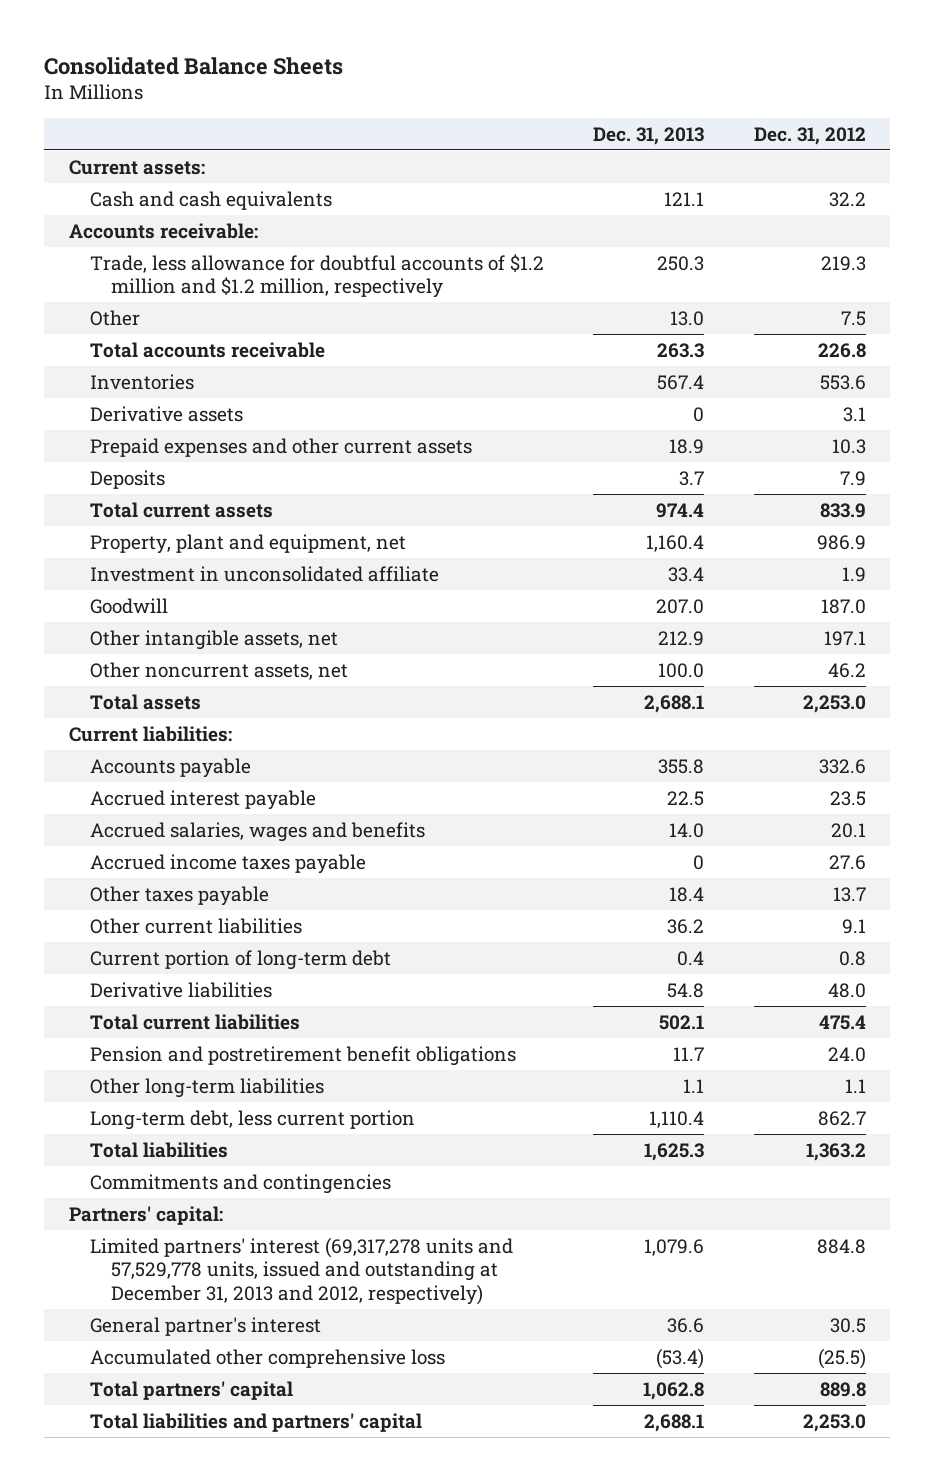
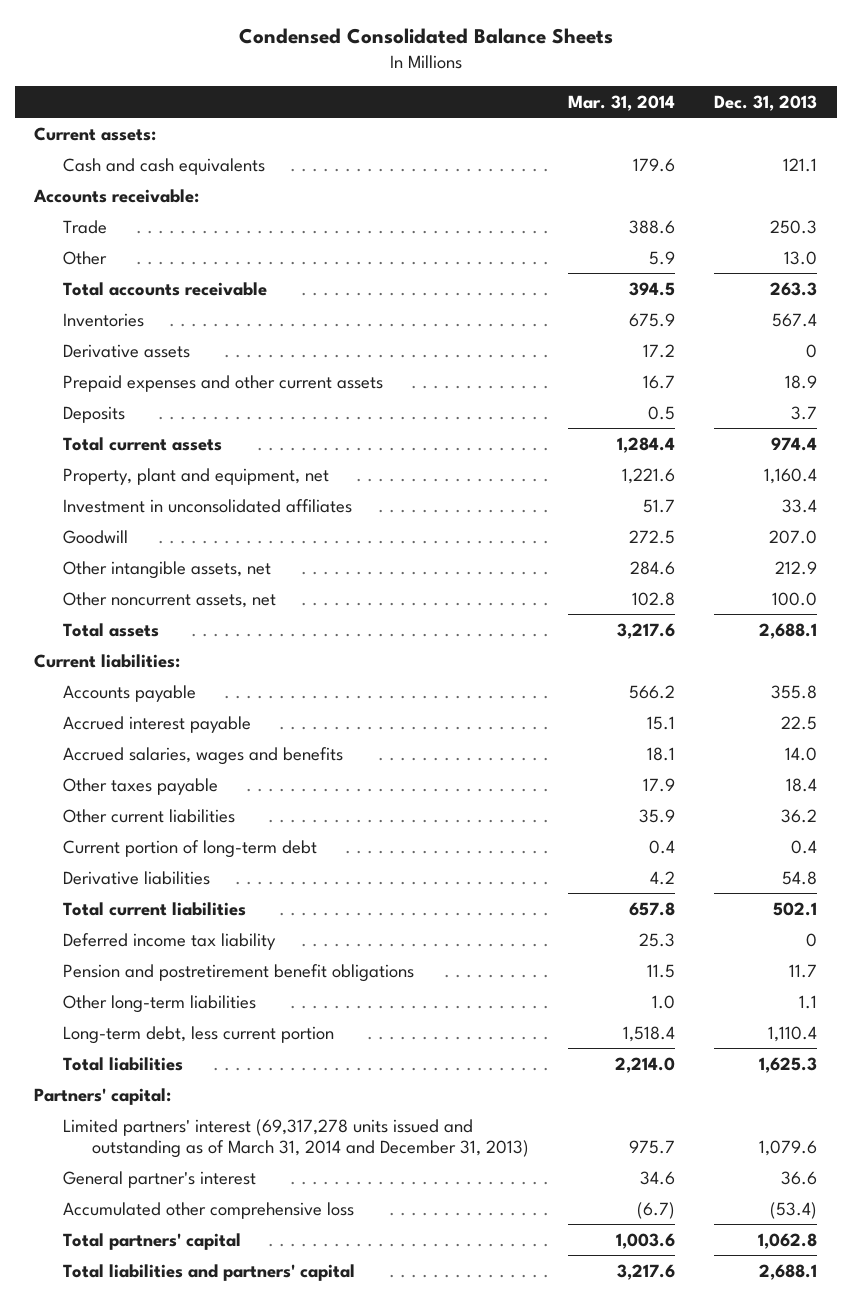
- Consolidated Balance Sheets
+ Condensed Consolidated Balance Sheets
- | Dec. 31, 2013 | Dec. 31, 2012
+ | Mar. 31, 2014 | Dec. 31, 2013
- Trade, less allowance for doubtful accounts of $1.2 million and $1.2 million, respectively | 250.3 | 219.3
+ Trade | 388.6 | 250.3
- Investment in unconsolidated affiliate | 33.4 | 1.9
+ Investment in unconsolidated affiliates | 51.7 | 33.4
- Accrued income taxes payable | 0 | 27.6
+ Deferred income tax liability | 25.3 | 0
- Commitments and contingencies
- Limited partners' interest (69,317,278 units and 57,529,778 units, issued and outstanding at December 31, 2013 and 2012, respectively) | 1,079.6 | 884.8
+ Limited partners' interest (69,317,278 units issued and outstanding as of March 31, 2014 and December 31, 2013) | 975.7 | 1,079.6

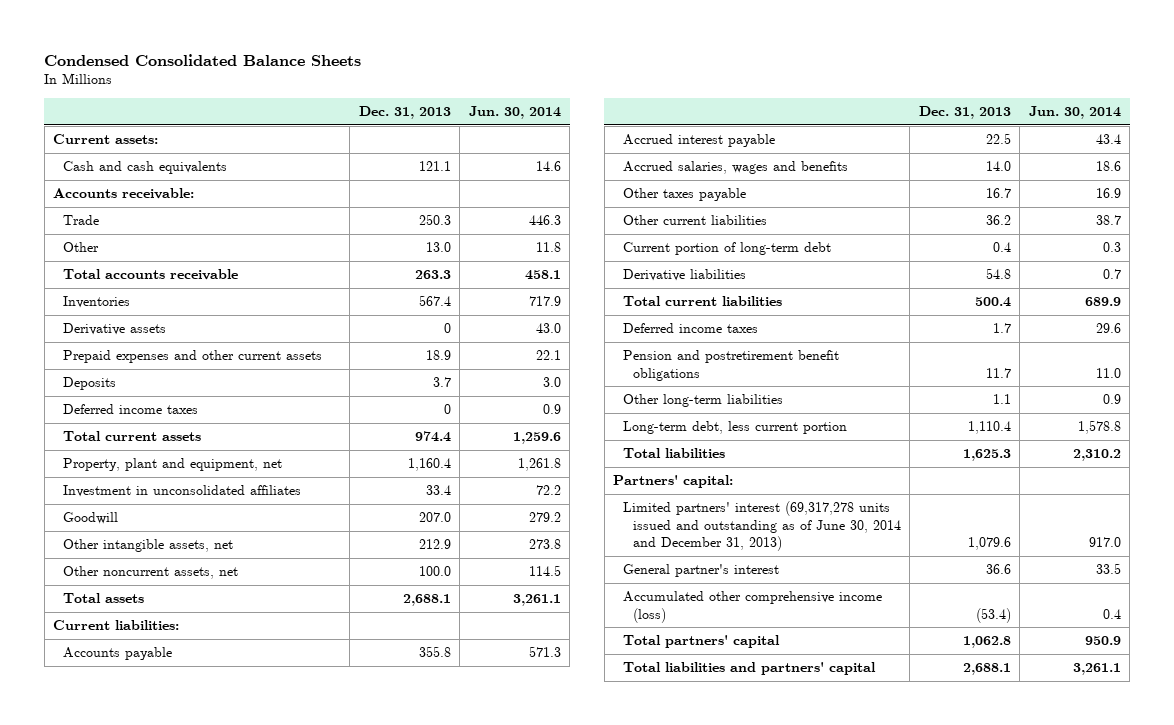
- | Mar. 31, 2014 | Dec. 31, 2013
+ | Dec. 31, 2013 | Jun. 30, 2014
+ Deferred income taxes | 0 | 0.9
- Other taxes payable | 17.9 | 18.4
+ Other taxes payable | 16.7 | 16.9
- Total current liabilities | 657.8 | 502.1
- Deferred income tax liability | 25.3 | 0
+ Total current liabilities | 500.4 | 689.9
+ Deferred income taxes | 1.7 | 29.6
- Limited partners' interest (69,317,278 units issued and outstanding as of March 31, 2014 and December 31, 2013) | 975.7 | 1,079.6
+ Limited partners' interest (69,317,278 units issued and outstanding as of June 30, 2014 and December 31, 2013) | 1,079.6 | 917.0
- Accumulated other comprehensive loss | (6.7) | (53.4)
+ Accumulated other comprehensive income (loss) | (53.4) | 0.4

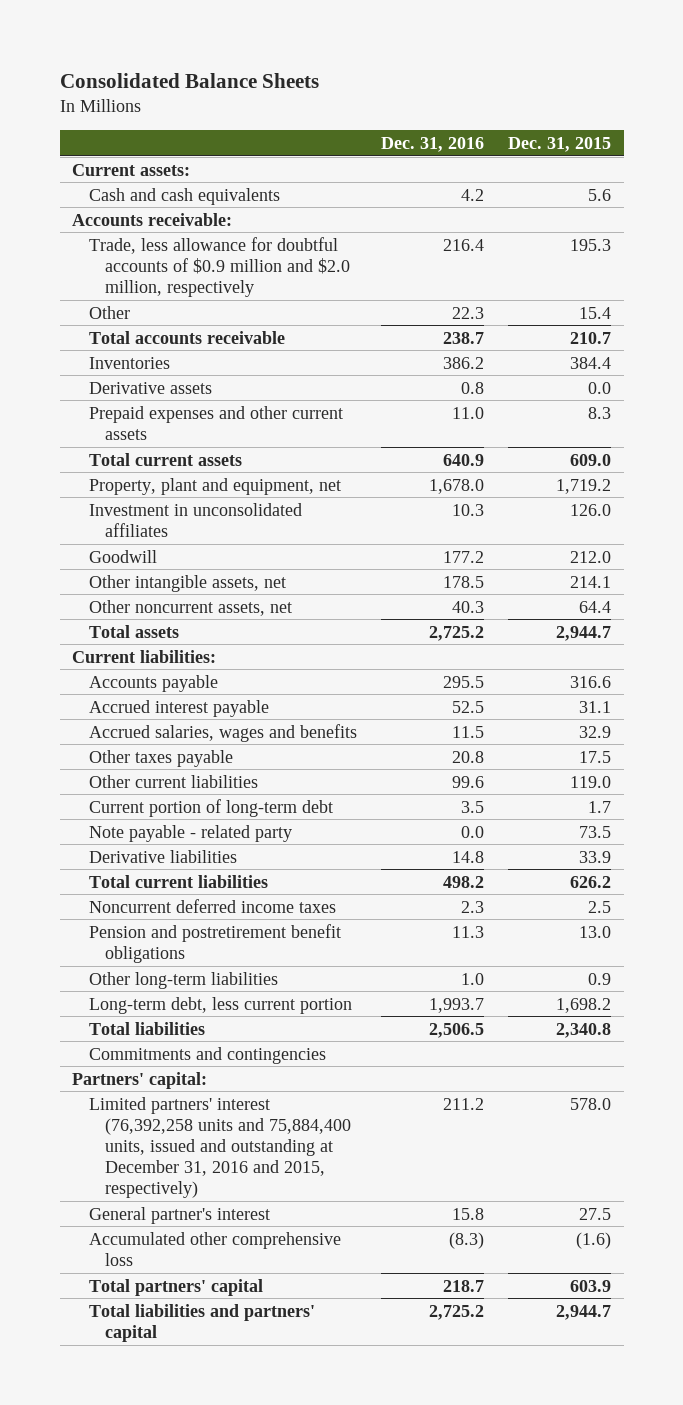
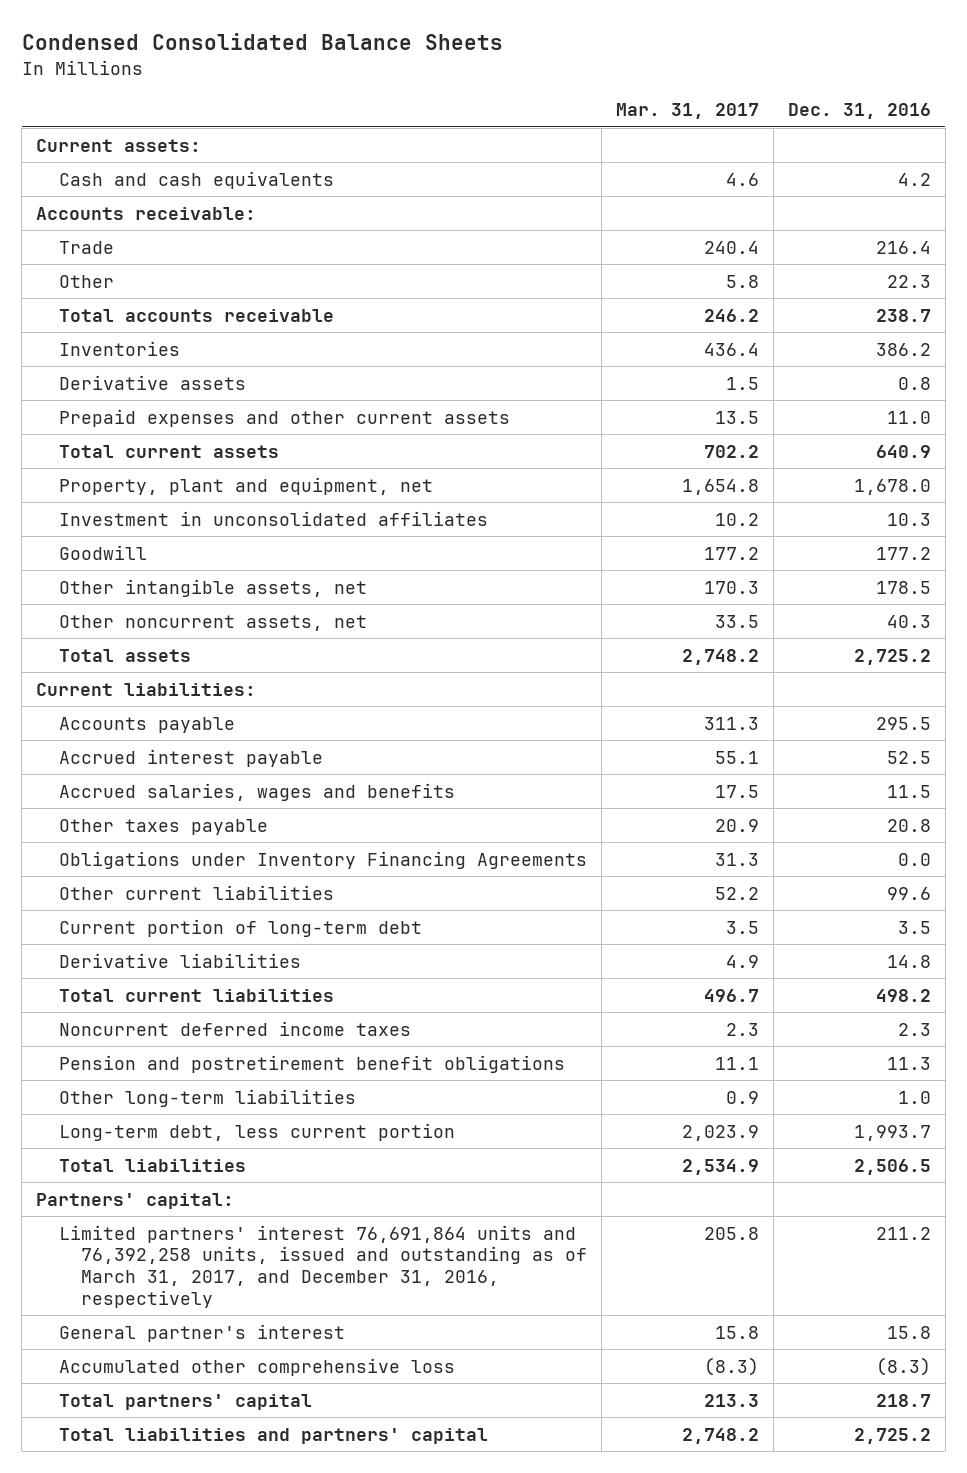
- Consolidated Balance Sheets
+ Condensed Consolidated Balance Sheets
- | Dec. 31, 2016 | Dec. 31, 2015
+ | Mar. 31, 2017 | Dec. 31, 2016
- Trade, less allowance for doubtful accounts of $0.9 million and $2.0 million, respectively | 216.4 | 195.3
+ Trade | 240.4 | 216.4
+ Obligations under Inventory Financing Agreements | 31.3 | 0.0
- Note payable - related party | 0.0 | 73.5
- Commitments and contingencies
- Limited partners' interest (76,392,258 units and 75,884,400 units, issued and outstanding at December 31, 2016 and 2015, respectively) | 211.2 | 578.0
+ Limited partners' interest 76,691,864 units and 76,392,258 units, issued and outstanding as of March 31, 2017, and December 31, 2016, respectively | 205.8 | 211.2

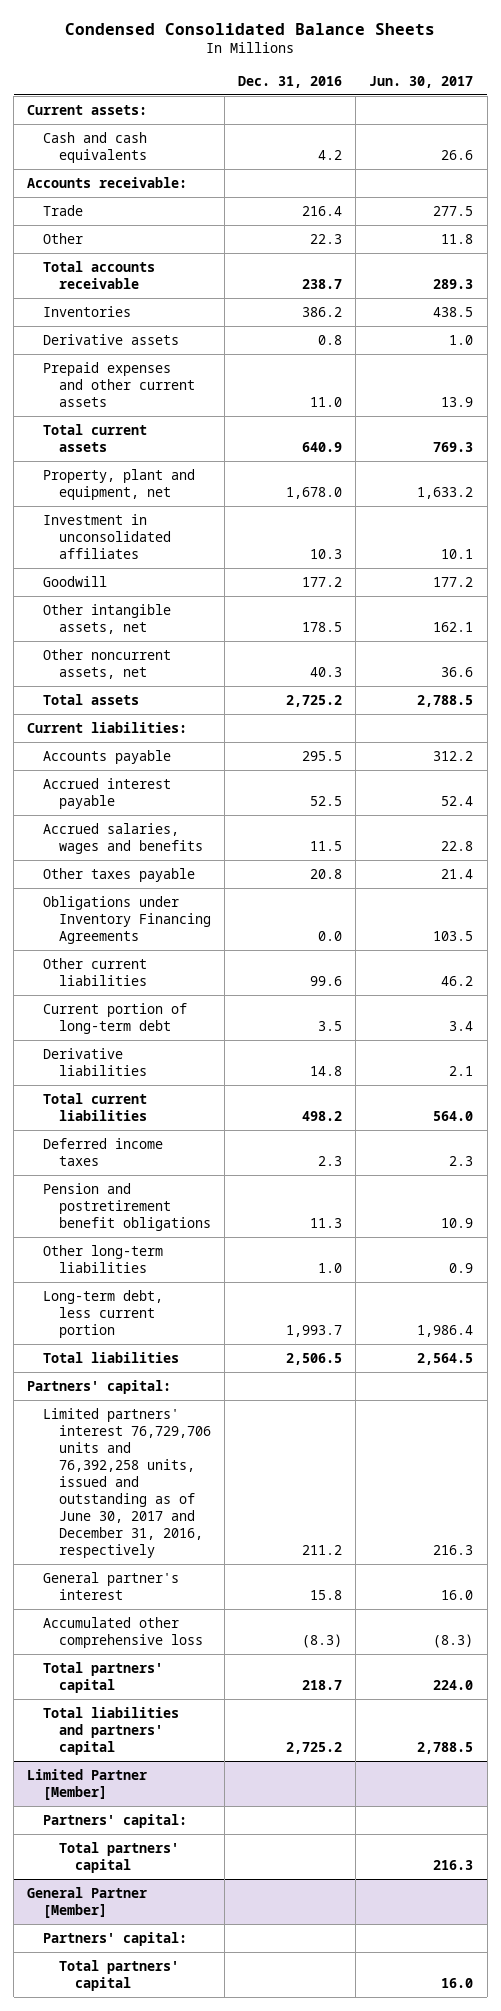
- | Mar. 31, 2017 | Dec. 31, 2016
+ | Dec. 31, 2016 | Jun. 30, 2017
- Noncurrent deferred income taxes | 2.3 | 2.3
+ Deferred income taxes | 2.3 | 2.3
- Limited partners' interest 76,691,864 units and 76,392,258 units, issued and outstanding as of March 31, 2017, and December 31, 2016, respectively | 205.8 | 211.2
+ Limited partners' interest 76,729,706 units and 76,392,258 units, issued and outstanding as of June 30, 2017 and December 31, 2016, respectively | 211.2 | 216.3
+ Limited Partner [Member]
+ Partners' capital:
+ Total partners' capital | | 216.3
+ General Partner [Member]
+ Partners' capital:
+ Total partners' capital | | 16.0

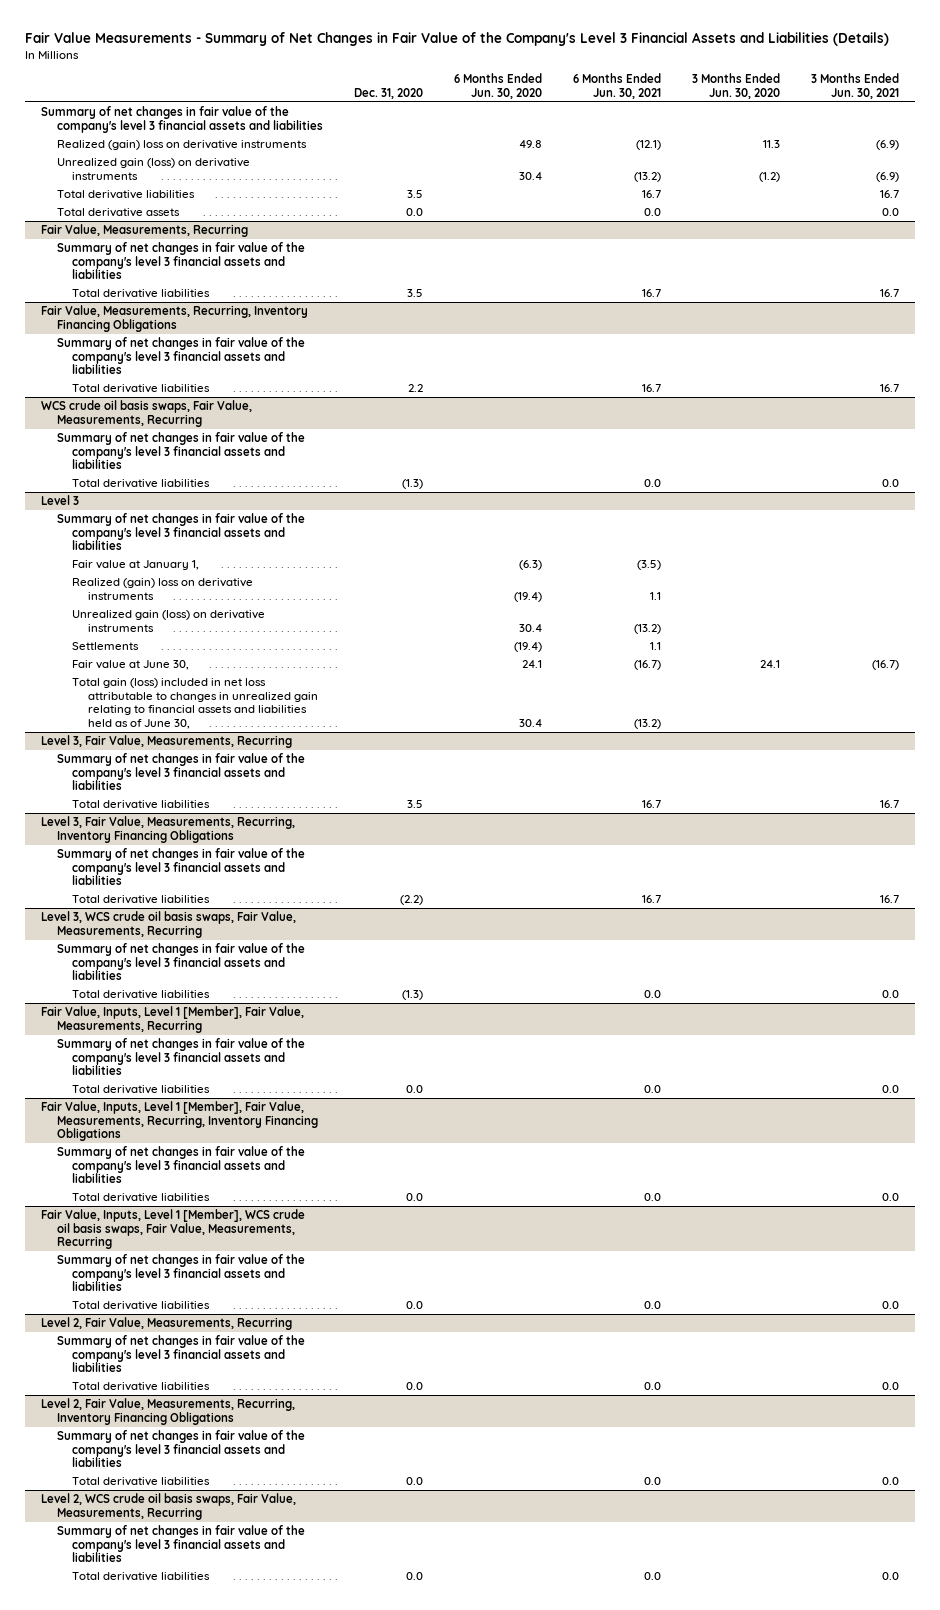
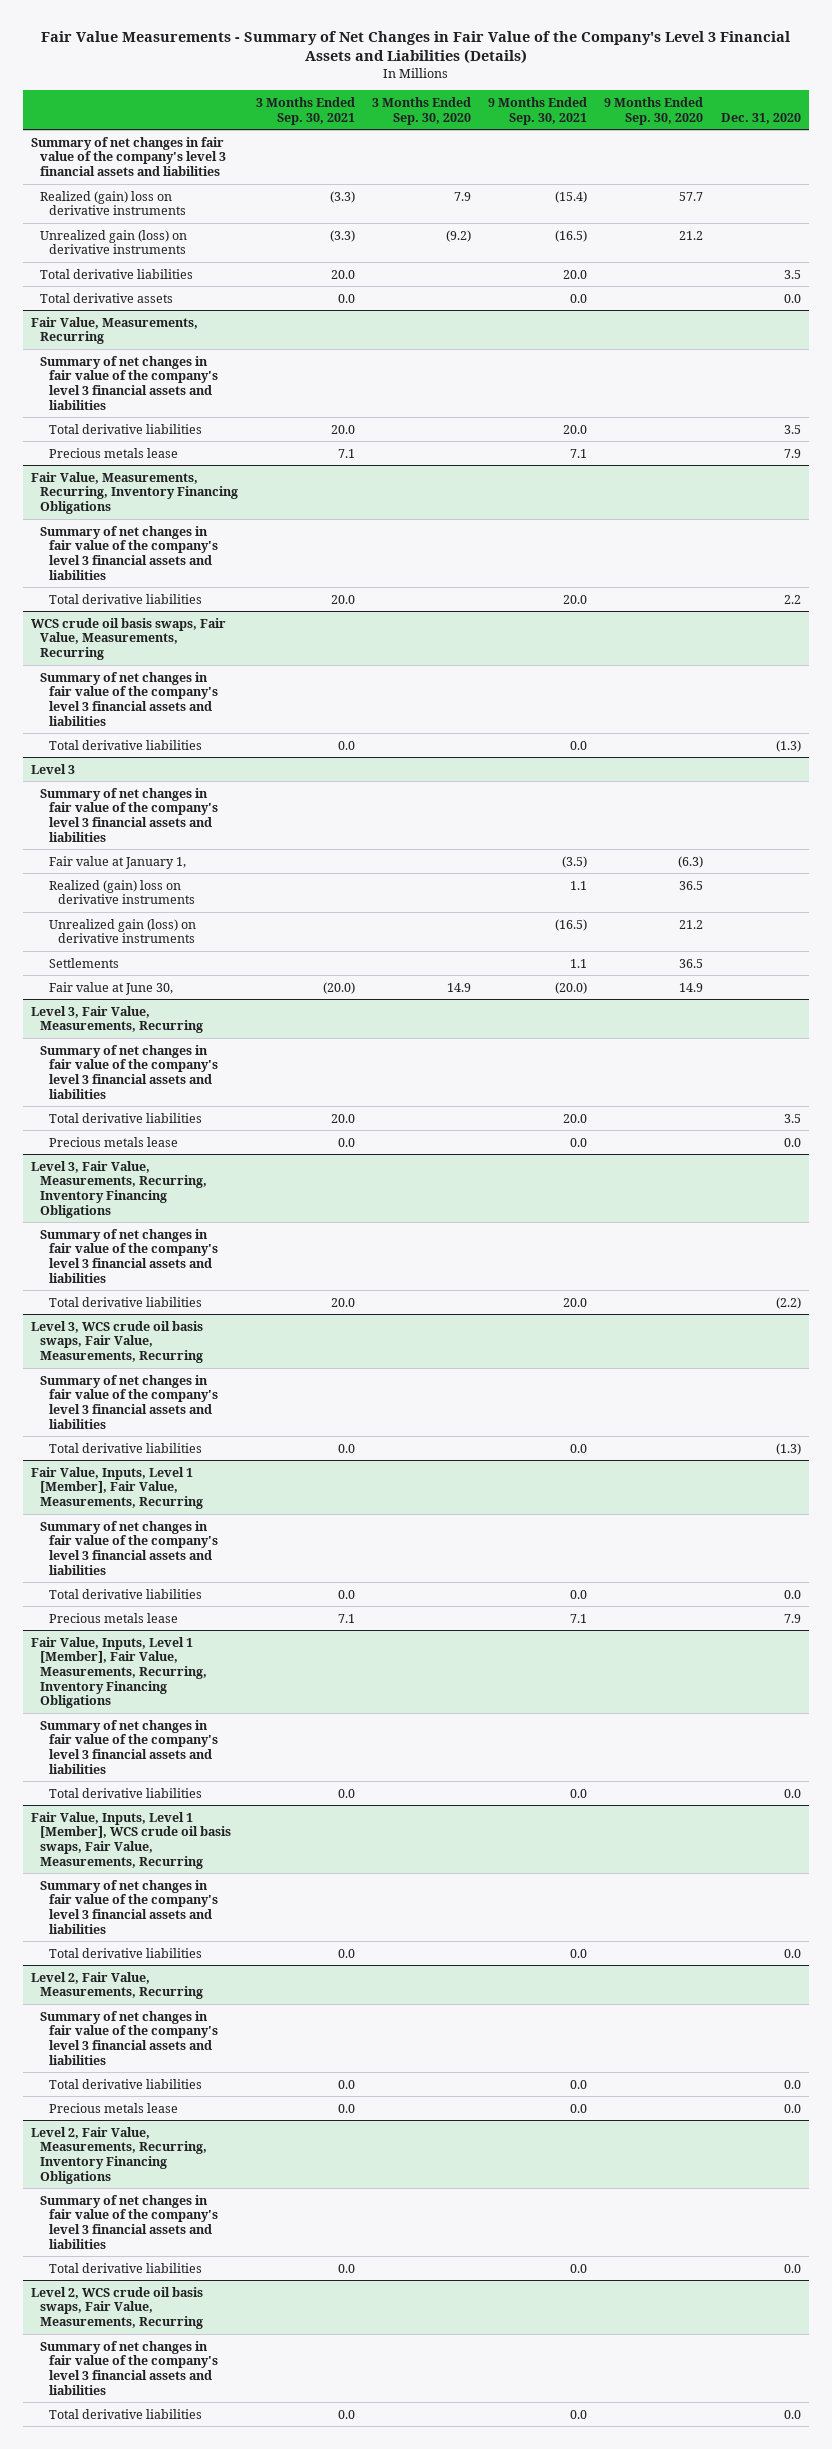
- | Dec. 31, 2020 | 6 Months Ended Jun. 30, 2020 | 6 Months Ended Jun. 30, 2021 | 3 Months Ended Jun. 30, 2020 | 3 Months Ended Jun. 30, 2021
+ | 3 Months Ended Sep. 30, 2021 | 3 Months Ended Sep. 30, 2020 | 9 Months Ended Sep. 30, 2021 | 9 Months Ended Sep. 30, 2020 | Dec. 31, 2020
@ Fair Value, Measurements, Recurring
+ Precious metals lease | 7.1 | | 7.1 | | 7.9
@ Level 3
- Total gain (loss) included in net loss attributable to changes in unrealized gain relating to financial assets and liabilities held as of June 30, | | 30.4 | (13.2) | |
@ Level 3, Fair Value, Measurements, Recurring
+ Precious metals lease | 0.0 | | 0.0 | | 0.0
@ Fair Value, Inputs, Level 1 [Member], Fair Value, Measurements, Recurring
+ Precious metals lease | 7.1 | | 7.1 | | 7.9
@ Level 2, Fair Value, Measurements, Recurring
+ Precious metals lease | 0.0 | | 0.0 | | 0.0

